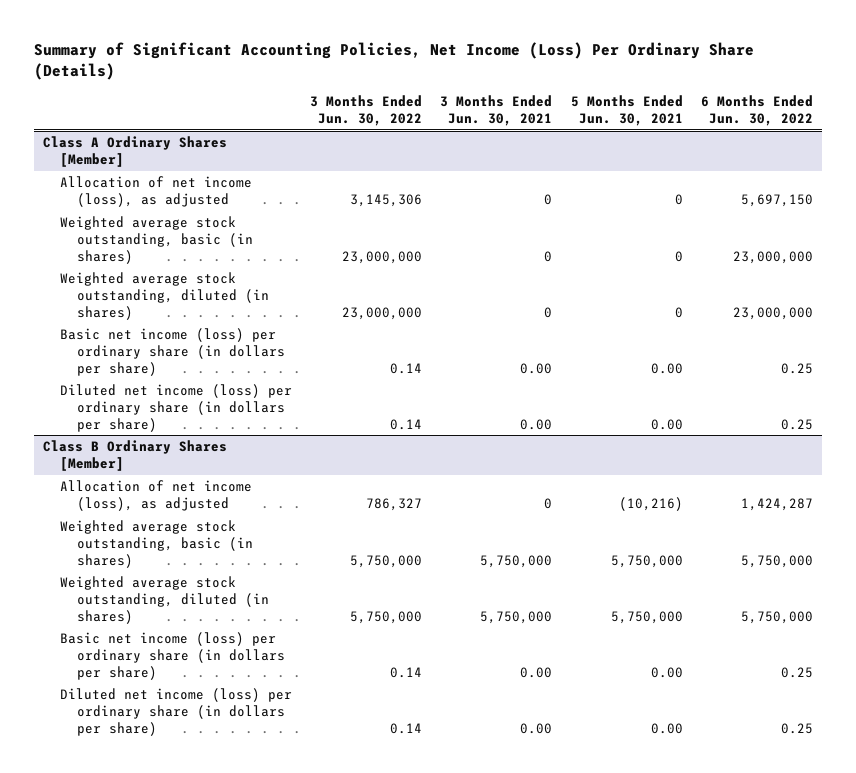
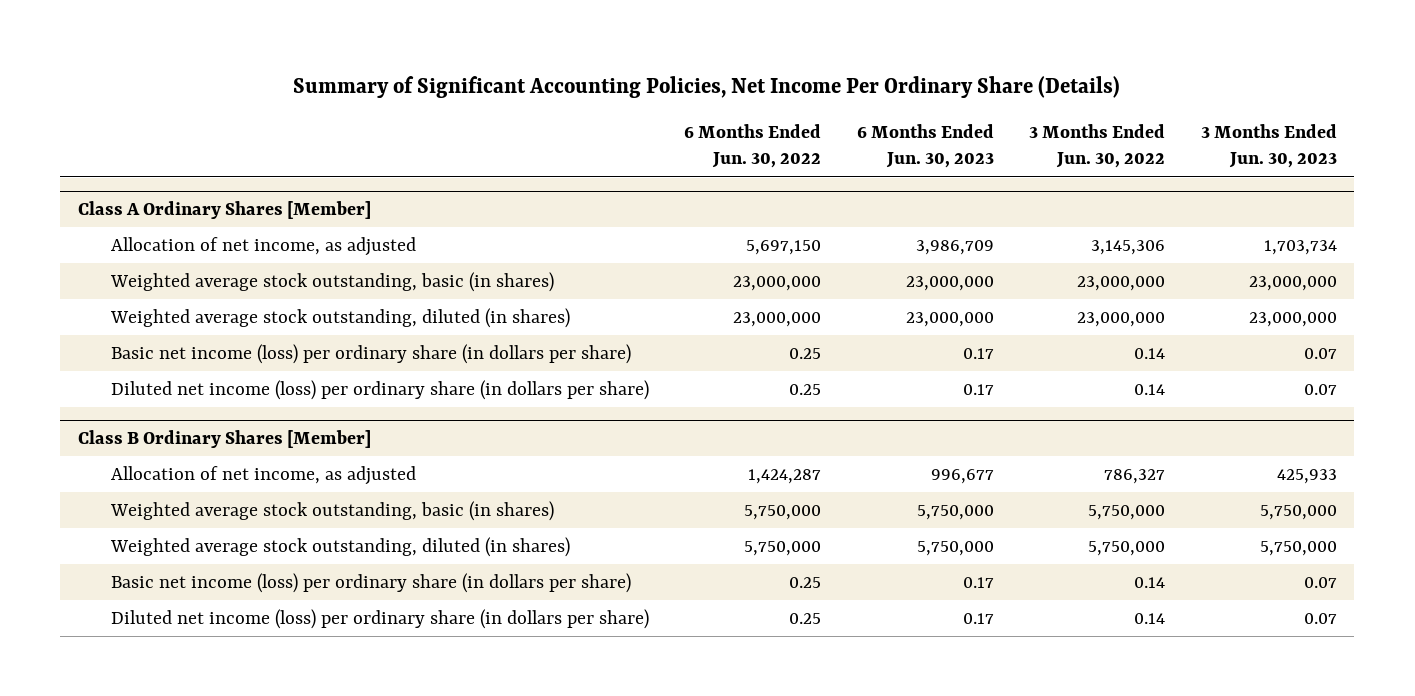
- Summary of Significant Accounting Policies, Net Income (Loss) Per Ordinary Share (Details)
+ Summary of Significant Accounting Policies, Net Income Per Ordinary Share (Details)
- | 3 Months Ended Jun. 30, 2022 | 3 Months Ended Jun. 30, 2021 | 5 Months Ended Jun. 30, 2021 | 6 Months Ended Jun. 30, 2022
+ | 6 Months Ended Jun. 30, 2022 | 6 Months Ended Jun. 30, 2023 | 3 Months Ended Jun. 30, 2022 | 3 Months Ended Jun. 30, 2023
@ Class A Ordinary Shares [Member]
- Allocation of net income (loss), as adjusted | 3,145,306 | 0 | 0 | 5,697,150
+ Allocation of net income, as adjusted | 5,697,150 | 3,986,709 | 3,145,306 | 1,703,734
@ Class B Ordinary Shares [Member]
- Allocation of net income (loss), as adjusted | 786,327 | 0 | (10,216) | 1,424,287
+ Allocation of net income, as adjusted | 1,424,287 | 996,677 | 786,327 | 425,933

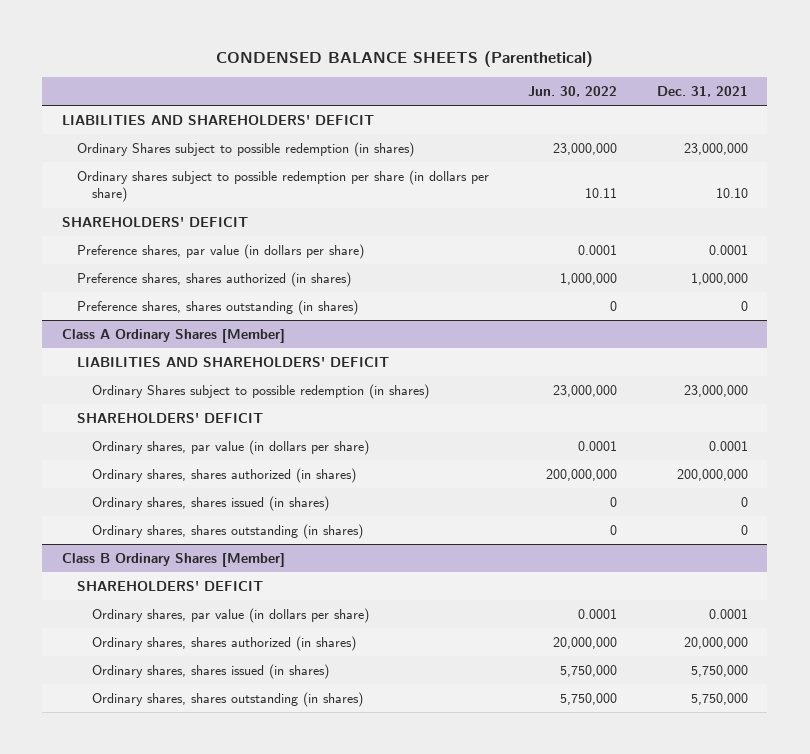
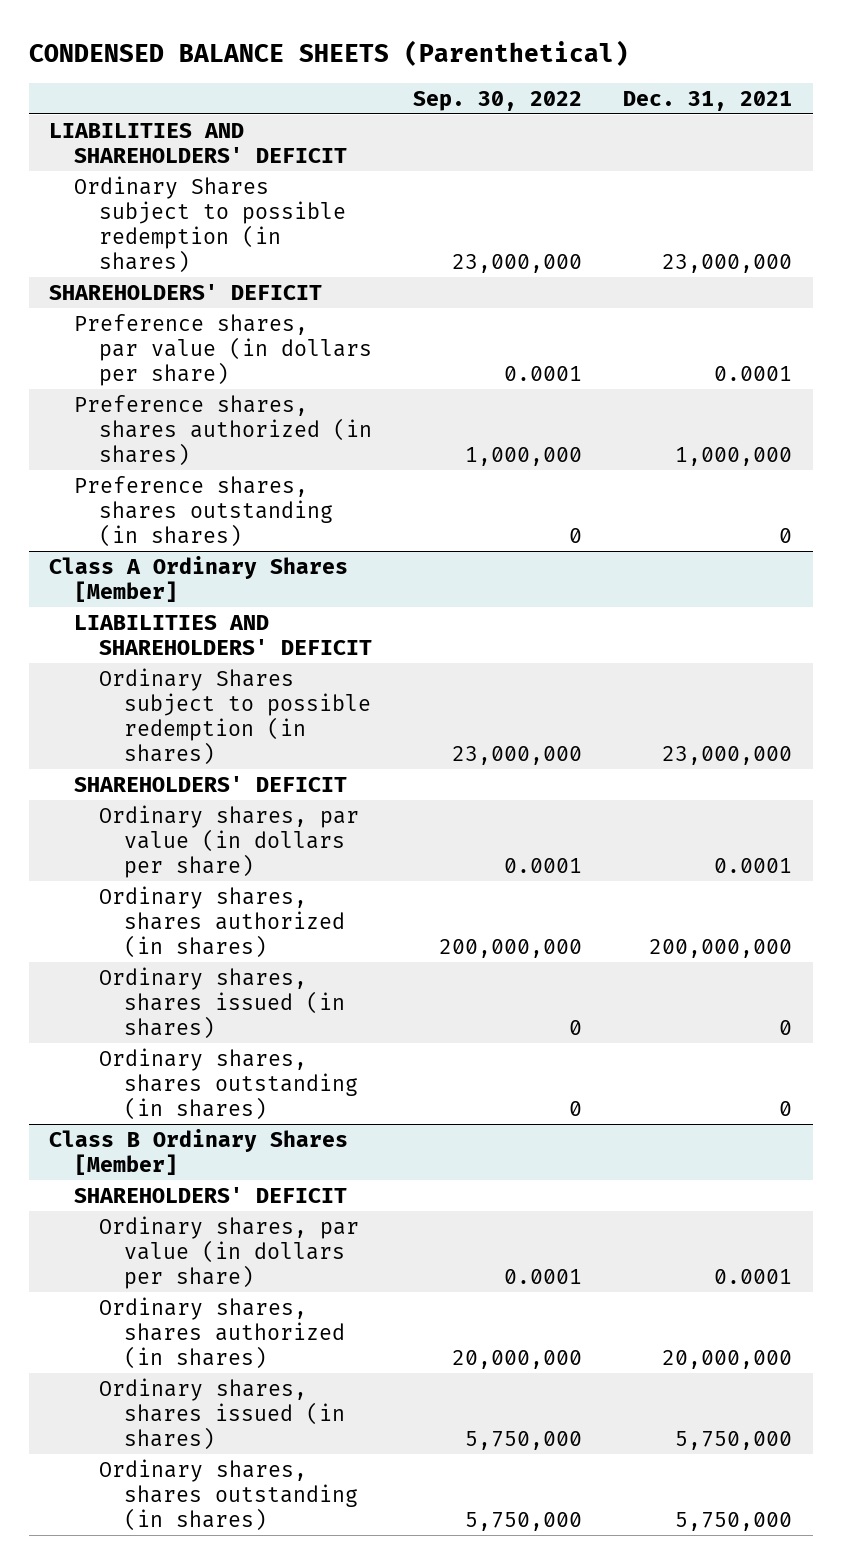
- | Jun. 30, 2022 | Dec. 31, 2021
+ | Sep. 30, 2022 | Dec. 31, 2021
- Ordinary shares subject to possible redemption per share (in dollars per share) | 10.11 | 10.10

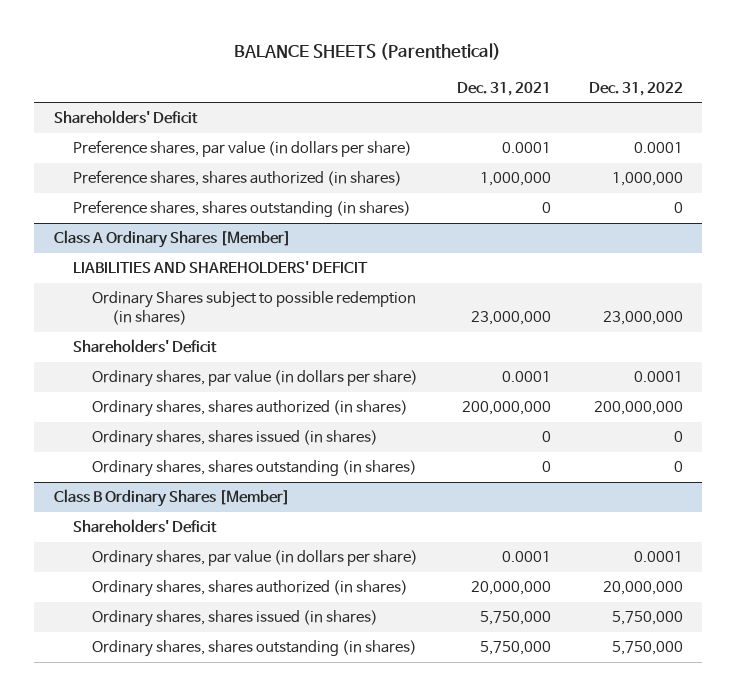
- CONDENSED BALANCE SHEETS (Parenthetical)
+ BALANCE SHEETS (Parenthetical)
- | Sep. 30, 2022 | Dec. 31, 2021
+ | Dec. 31, 2021 | Dec. 31, 2022
- LIABILITIES AND SHAREHOLDERS' DEFICIT
- Ordinary Shares subject to possible redemption (in shares) | 23,000,000 | 23,000,000
- SHAREHOLDERS' DEFICIT
+ Shareholders' Deficit
@ Class A Ordinary Shares [Member]
- SHAREHOLDERS' DEFICIT
+ Shareholders' Deficit
@ Class B Ordinary Shares [Member]
- SHAREHOLDERS' DEFICIT
+ Shareholders' Deficit

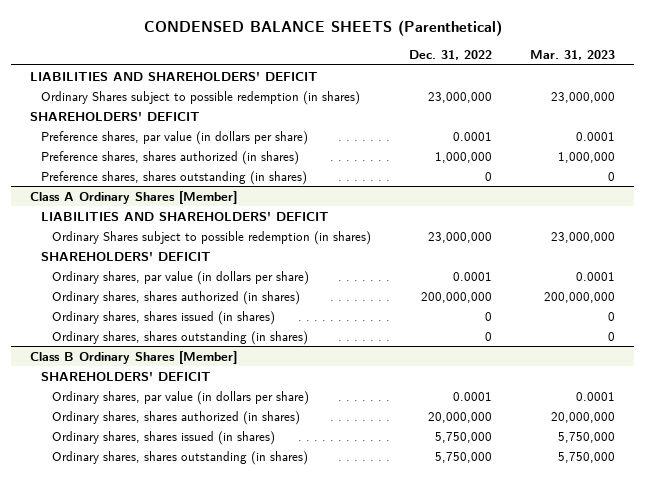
- BALANCE SHEETS (Parenthetical)
+ CONDENSED BALANCE SHEETS (Parenthetical)
- | Dec. 31, 2021 | Dec. 31, 2022
+ | Dec. 31, 2022 | Mar. 31, 2023
- Shareholders' Deficit
+ LIABILITIES AND SHAREHOLDERS' DEFICIT
+ Ordinary Shares subject to possible redemption (in shares) | 23,000,000 | 23,000,000
+ SHAREHOLDERS' DEFICIT
@ Class A Ordinary Shares [Member]
- Shareholders' Deficit
+ SHAREHOLDERS' DEFICIT
@ Class B Ordinary Shares [Member]
- Shareholders' Deficit
+ SHAREHOLDERS' DEFICIT

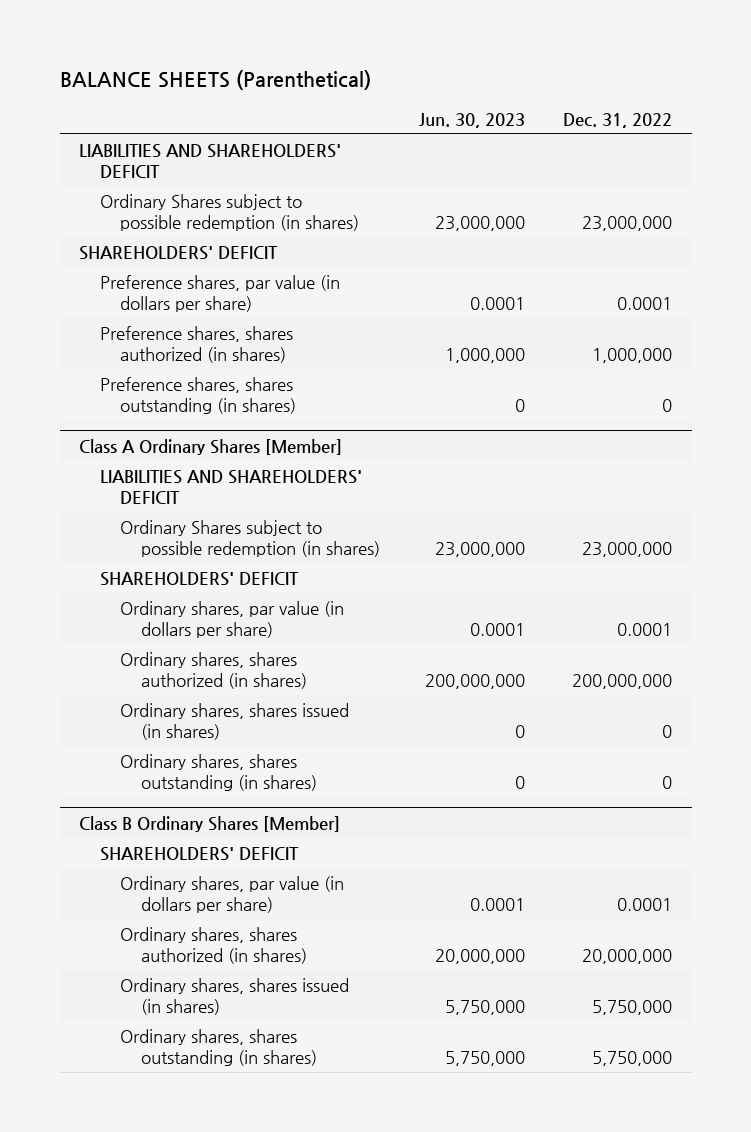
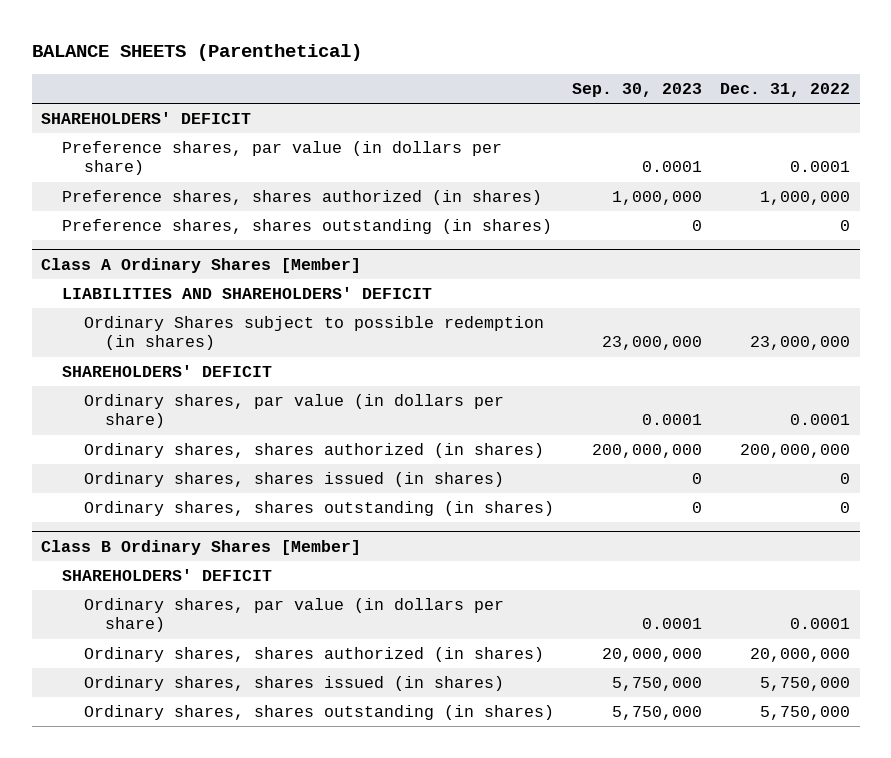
- | Jun. 30, 2023 | Dec. 31, 2022
+ | Sep. 30, 2023 | Dec. 31, 2022
- LIABILITIES AND SHAREHOLDERS' DEFICIT
- Ordinary Shares subject to possible redemption (in shares) | 23,000,000 | 23,000,000

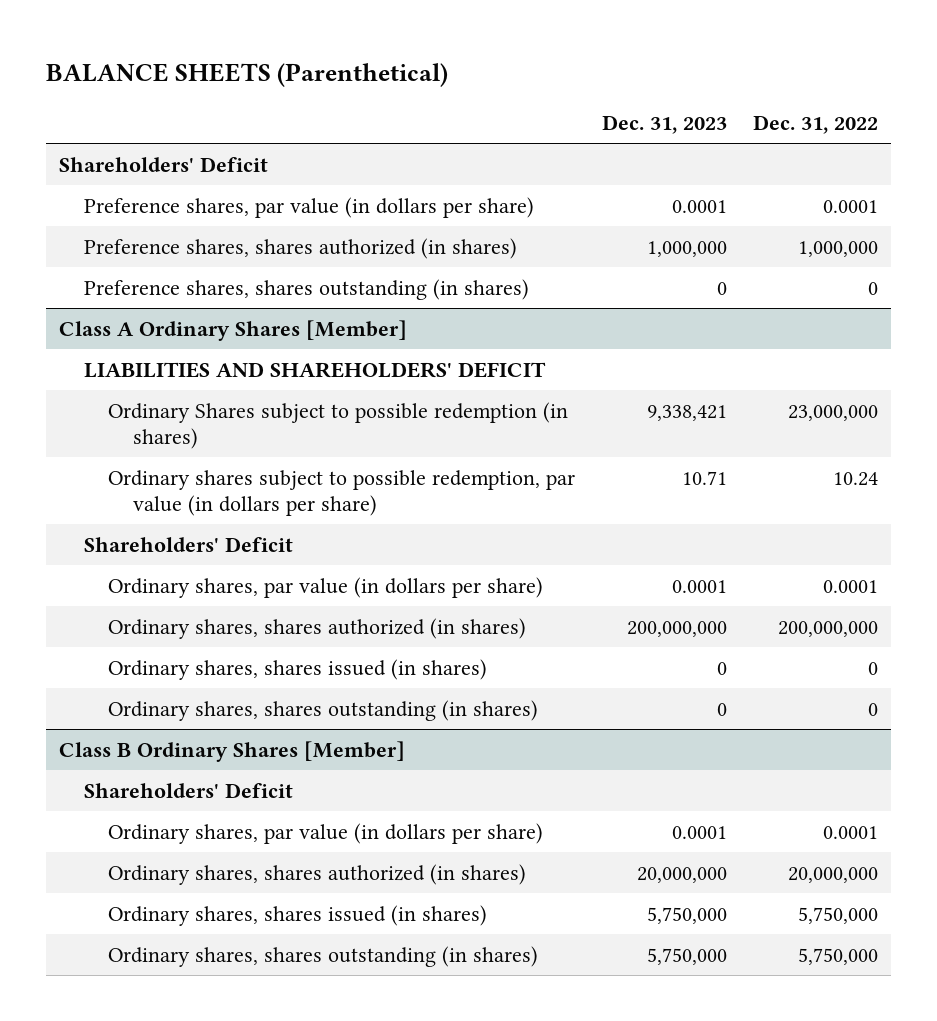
- | Sep. 30, 2023 | Dec. 31, 2022
+ | Dec. 31, 2023 | Dec. 31, 2022
- SHAREHOLDERS' DEFICIT
+ Shareholders' Deficit
@ Class A Ordinary Shares [Member]
- SHAREHOLDERS' DEFICIT
+ Ordinary shares subject to possible redemption, par value (in dollars per share) | 10.71 | 10.24
+ Shareholders' Deficit
@ Class B Ordinary Shares [Member]
- SHAREHOLDERS' DEFICIT
+ Shareholders' Deficit

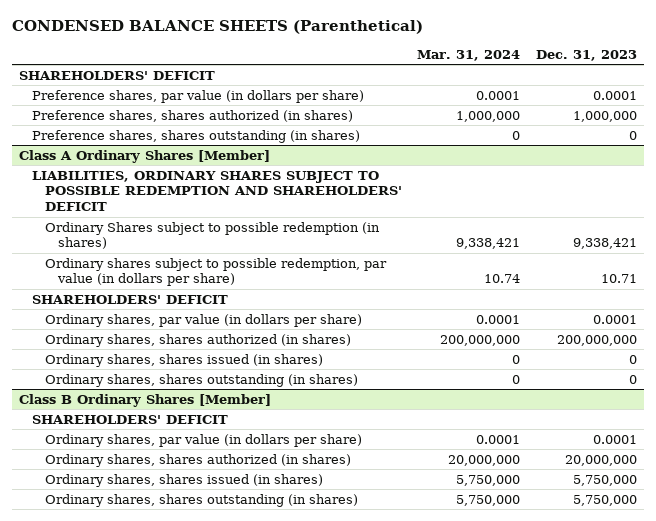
- BALANCE SHEETS (Parenthetical)
+ CONDENSED BALANCE SHEETS (Parenthetical)
- | Dec. 31, 2023 | Dec. 31, 2022
+ | Mar. 31, 2024 | Dec. 31, 2023
- Shareholders' Deficit
+ SHAREHOLDERS' DEFICIT
@ Class A Ordinary Shares [Member]
- LIABILITIES AND SHAREHOLDERS' DEFICIT
+ LIABILITIES, ORDINARY SHARES SUBJECT TO POSSIBLE REDEMPTION AND SHAREHOLDERS' DEFICIT
- Shareholders' Deficit
+ SHAREHOLDERS' DEFICIT
@ Class B Ordinary Shares [Member]
- Shareholders' Deficit
+ SHAREHOLDERS' DEFICIT

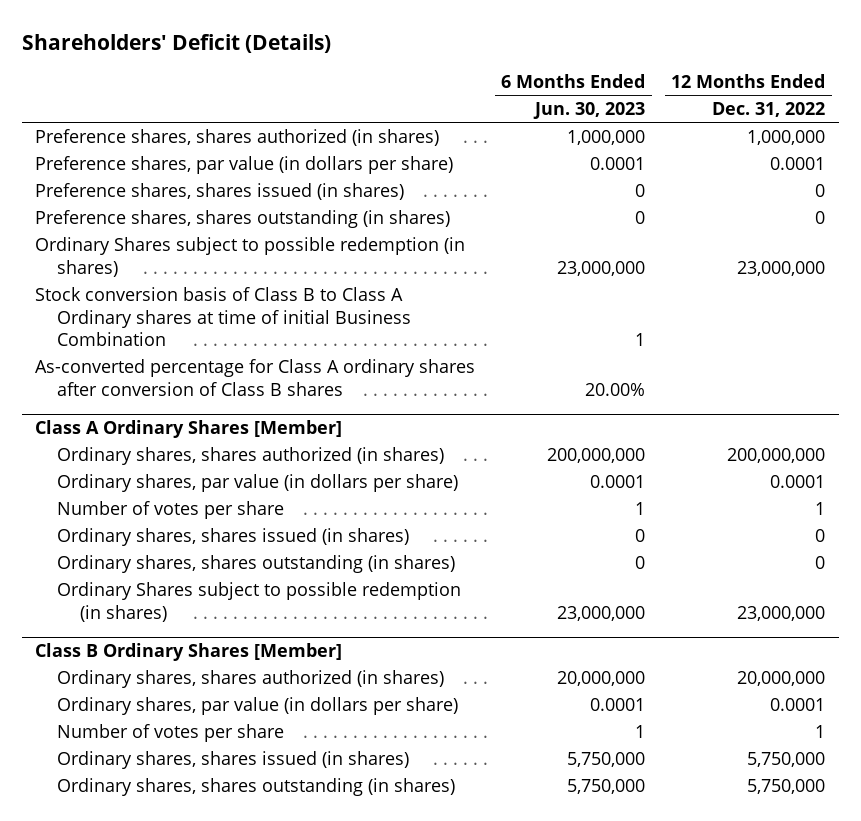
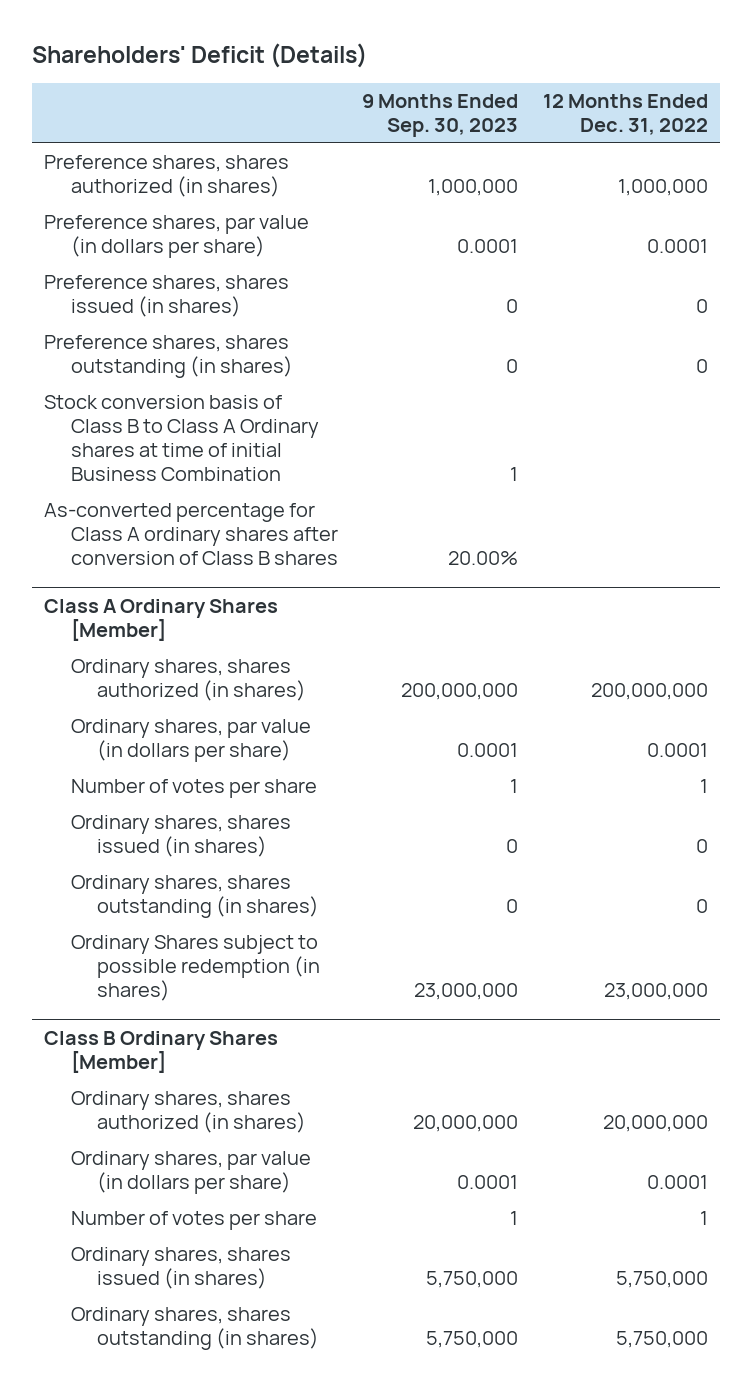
- | 6 Months Ended Jun. 30, 2023 | 12 Months Ended Dec. 31, 2022
+ | 9 Months Ended Sep. 30, 2023 | 12 Months Ended Dec. 31, 2022
- Ordinary Shares subject to possible redemption (in shares) | 23,000,000 | 23,000,000

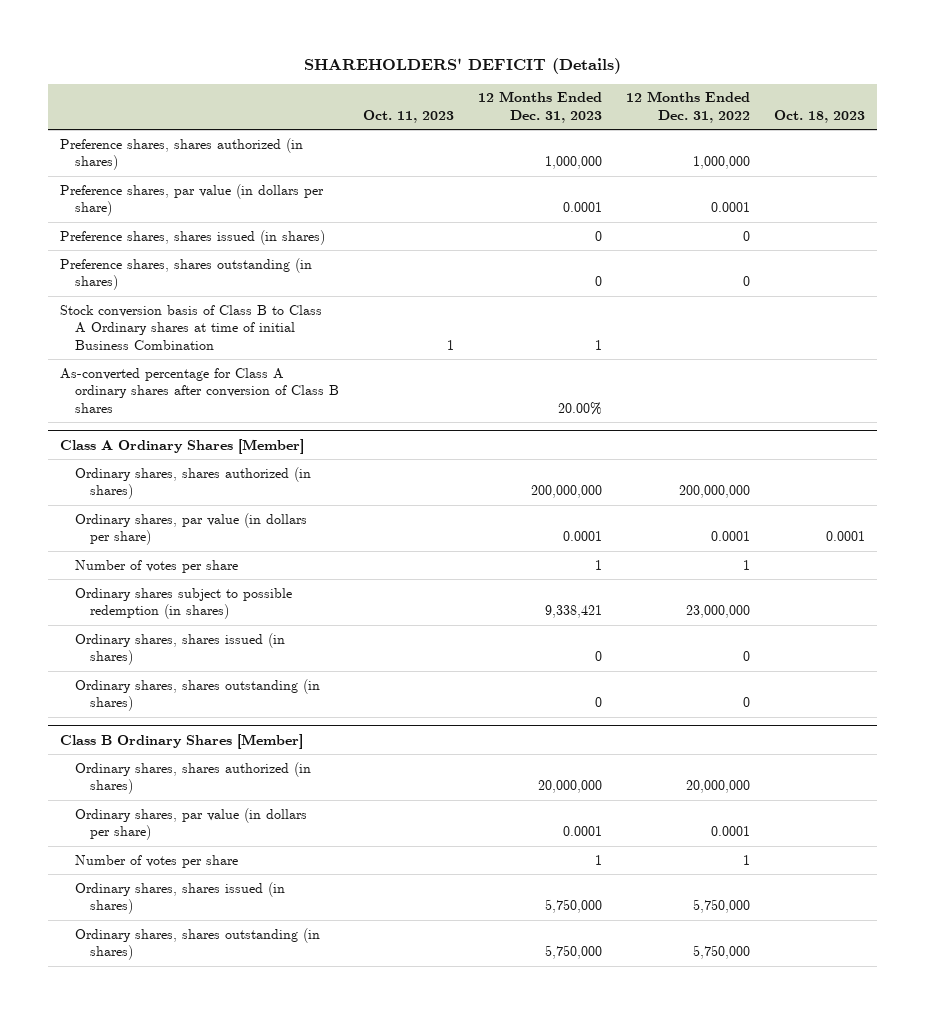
- Shareholders' Deficit (Details)
+ SHAREHOLDERS' DEFICIT (Details)
- | 9 Months Ended Sep. 30, 2023 | 12 Months Ended Dec. 31, 2022
+ | Oct. 11, 2023 | 12 Months Ended Dec. 31, 2023 | 12 Months Ended Dec. 31, 2022 | Oct. 18, 2023
@ Class A Ordinary Shares [Member]
+ Ordinary shares subject to possible redemption (in shares) | | 9,338,421 | 23,000,000 |
- Ordinary Shares subject to possible redemption (in shares) | 23,000,000 | 23,000,000

